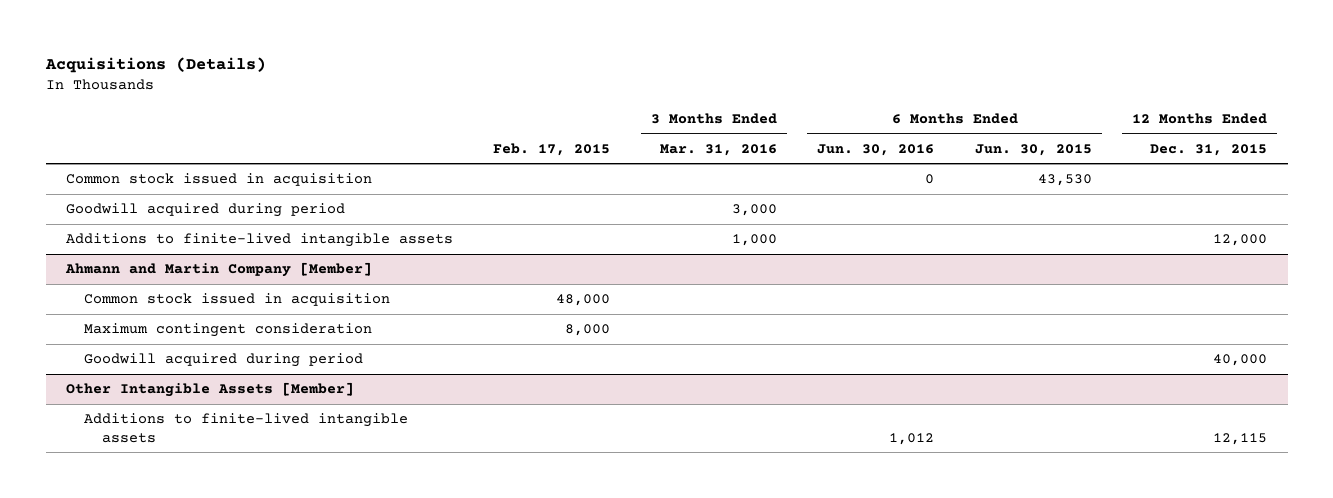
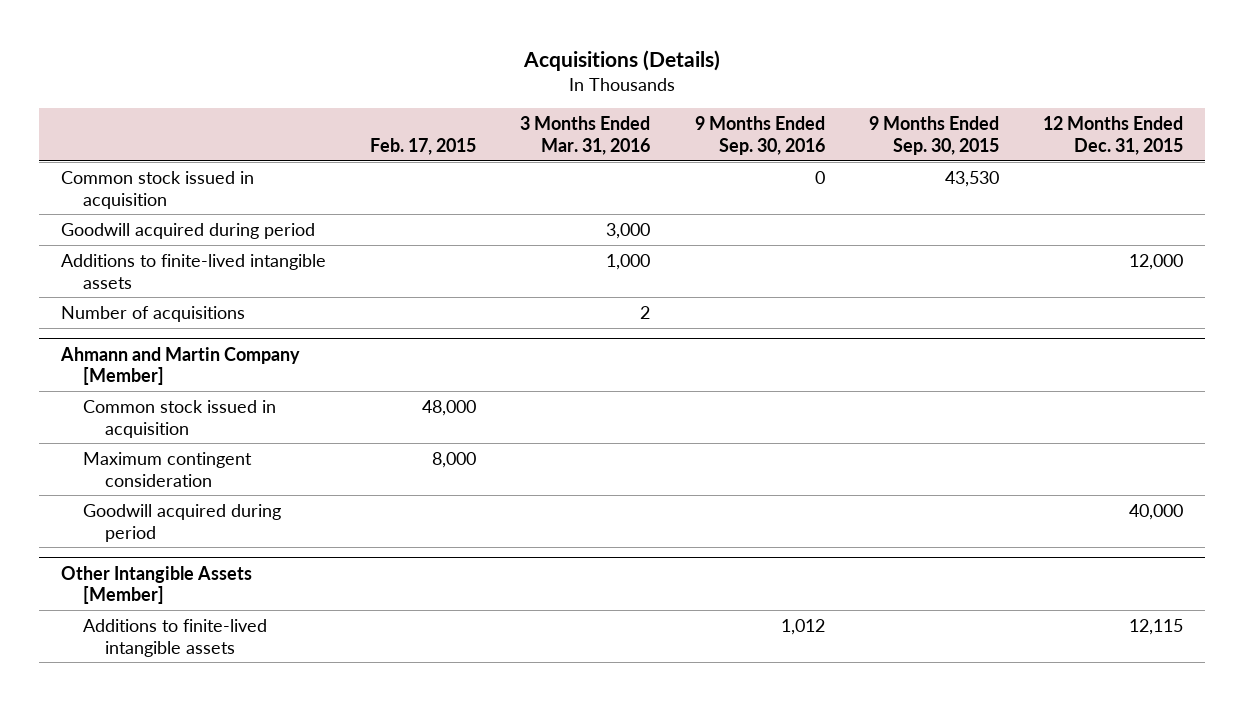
- | Feb. 17, 2015 | 3 Months Ended Mar. 31, 2016 | 6 Months Ended Jun. 30, 2016 | 6 Months Ended Jun. 30, 2015 | 12 Months Ended Dec. 31, 2015
+ | Feb. 17, 2015 | 3 Months Ended Mar. 31, 2016 | 9 Months Ended Sep. 30, 2016 | 9 Months Ended Sep. 30, 2015 | 12 Months Ended Dec. 31, 2015
+ Number of acquisitions | | 2 | | |

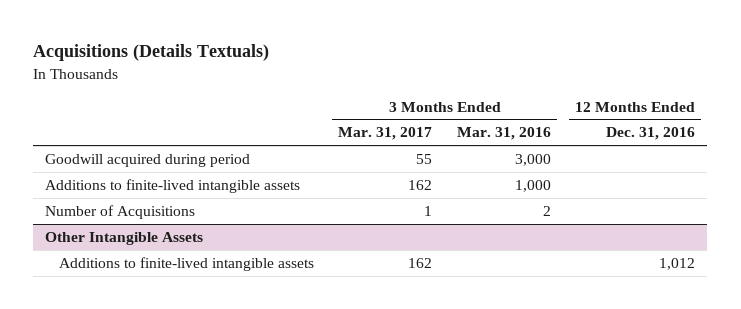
- Acquisitions (Details)
+ Acquisitions (Details Textuals)
- | Feb. 17, 2015 | 3 Months Ended Mar. 31, 2016 | 9 Months Ended Sep. 30, 2016 | 9 Months Ended Sep. 30, 2015 | 12 Months Ended Dec. 31, 2015
+ | 3 Months Ended Mar. 31, 2017 | 3 Months Ended Mar. 31, 2016 | 12 Months Ended Dec. 31, 2016
- Common stock issued in acquisition | | | 0 | 43,530 |
- Number of acquisitions | | 2 | | |
- Ahmann and Martin Company [Member]
- Common stock issued in acquisition | 48,000 | | | |
- Maximum contingent consideration | 8,000 | | | |
- Goodwill acquired during period | | | | | 40,000
- Other Intangible Assets [Member]
+ Number of Acquisitions | 1 | 2 |
+ Other Intangible Assets

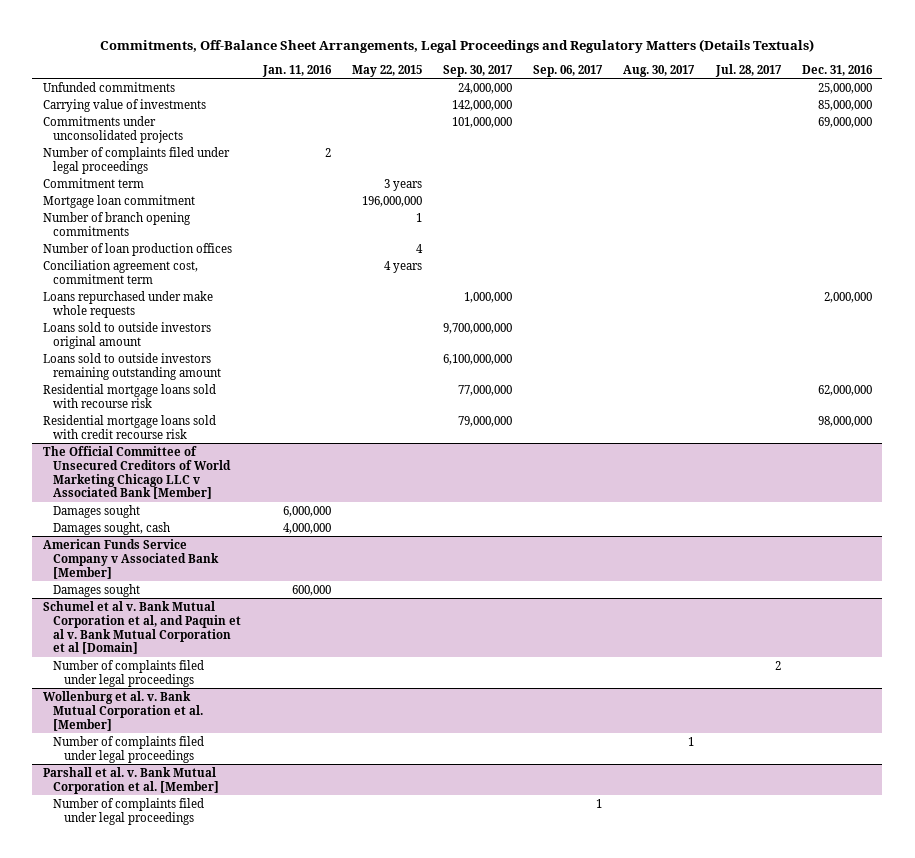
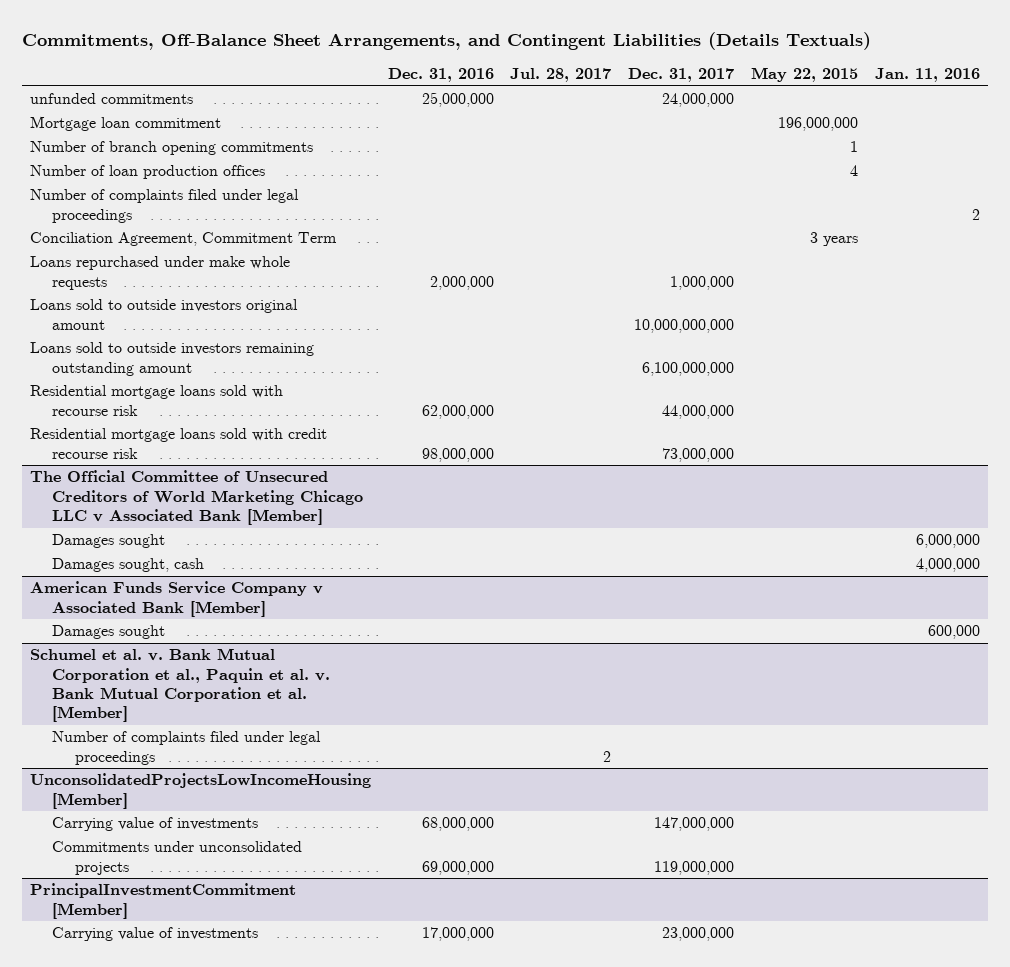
- Commitments, Off-Balance Sheet Arrangements, Legal Proceedings and Regulatory Matters (Details Textuals)
+ Commitments, Off-Balance Sheet Arrangements, and Contingent Liabilities (Details Textuals)
- | Jan. 11, 2016 | May 22, 2015 | Sep. 30, 2017 | Sep. 06, 2017 | Aug. 30, 2017 | Jul. 28, 2017 | Dec. 31, 2016
+ | Dec. 31, 2016 | Jul. 28, 2017 | Dec. 31, 2017 | May 22, 2015 | Jan. 11, 2016
- Unfunded commitments | | | 24,000,000 | | | | 25,000,000
- Carrying value of investments | | | 142,000,000 | | | | 85,000,000
- Commitments under unconsolidated projects | | | 101,000,000 | | | | 69,000,000
- Commitment term | | 3 years | | | | |
+ unfunded commitments | 25,000,000 | | 24,000,000 | |
- Conciliation agreement cost, commitment term | | 4 years | | | | |
moved down: Number of complaints filed under legal proceedings | | | | | 2
+ Conciliation Agreement, Commitment Term | | | | 3 years |
- Schumel et al v. Bank Mutual Corporation et al, and Paquin et al v. Bank Mutual Corporation et al [Domain]
+ Schumel et al. v. Bank Mutual Corporation et al., Paquin et al. v. Bank Mutual Corporation et al. [Member]
- Wollenburg et al. v. Bank Mutual Corporation et al. [Member]
- Number of complaints filed under legal proceedings | | | | | 1 | |
- Parshall et al. v. Bank Mutual Corporation et al. [Member]
- Number of complaints filed under legal proceedings | | | | 1 | | |
+ UnconsolidatedProjectsLowIncomeHousing [Member]
+ Carrying value of investments | 68,000,000 | | 147,000,000 | |
+ Commitments under unconsolidated projects | 69,000,000 | | 119,000,000 | |
+ PrincipalInvestmentCommitment [Member]
+ Carrying value of investments | 17,000,000 | | 23,000,000 | |

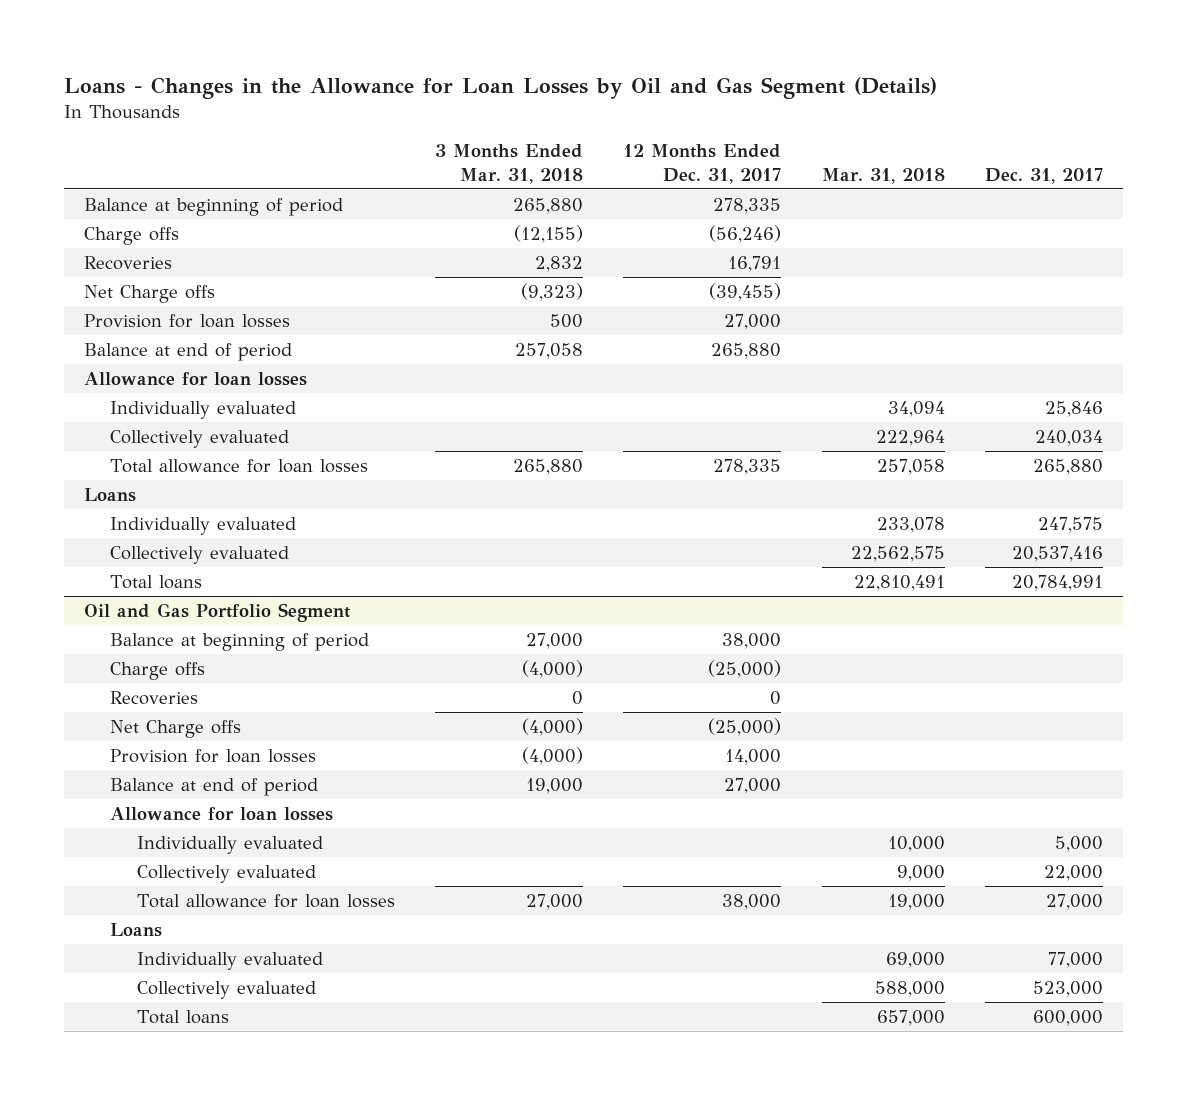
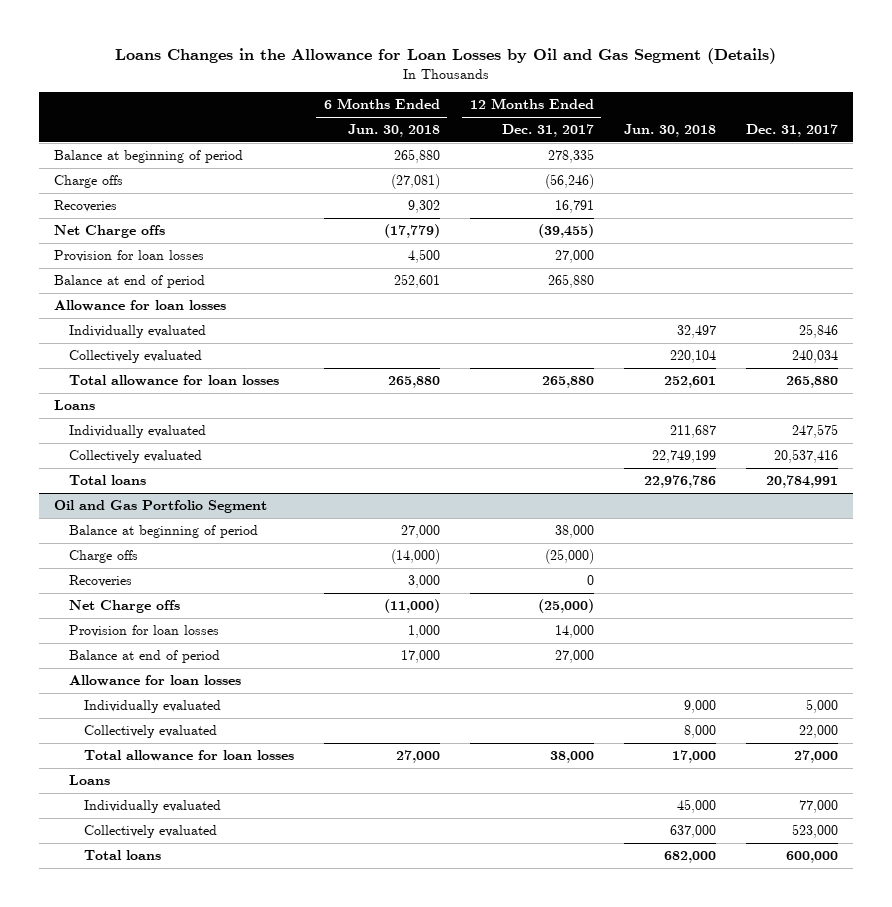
- Loans - Changes in the Allowance for Loan Losses by Oil and Gas Segment (Details)
+ Loans Changes in the Allowance for Loan Losses by Oil and Gas Segment (Details)
- | 3 Months Ended Mar. 31, 2018 | 12 Months Ended Dec. 31, 2017 | Mar. 31, 2018 | Dec. 31, 2017
+ | 6 Months Ended Jun. 30, 2018 | 12 Months Ended Dec. 31, 2017 | Jun. 30, 2018 | Dec. 31, 2017
- Total allowance for loan losses | 265,880 | 278,335 | 257,058 | 265,880
+ Total allowance for loan losses | 265,880 | 265,880 | 252,601 | 265,880

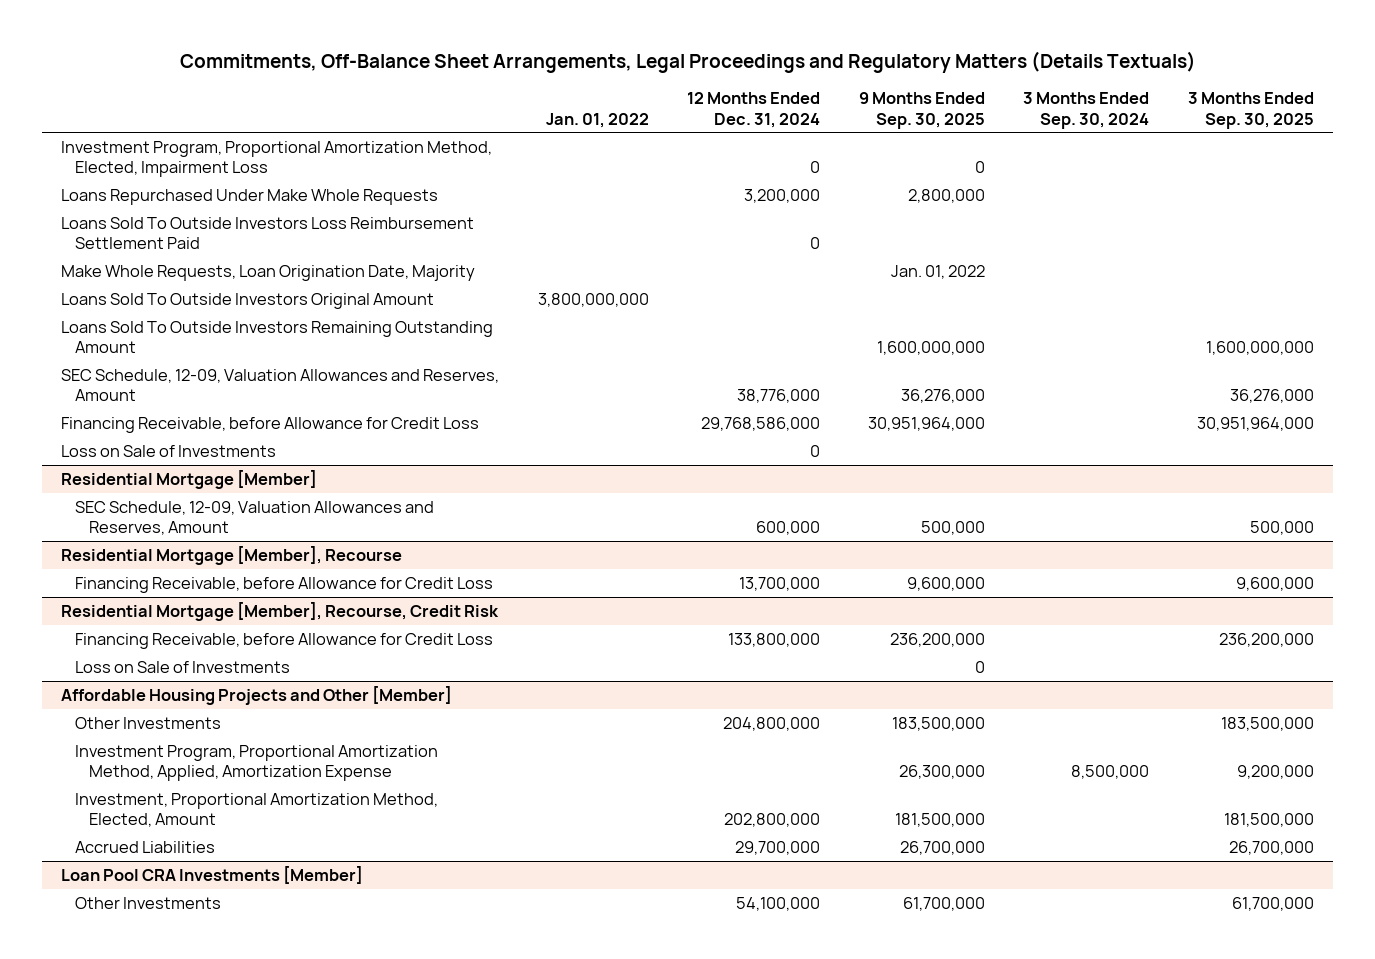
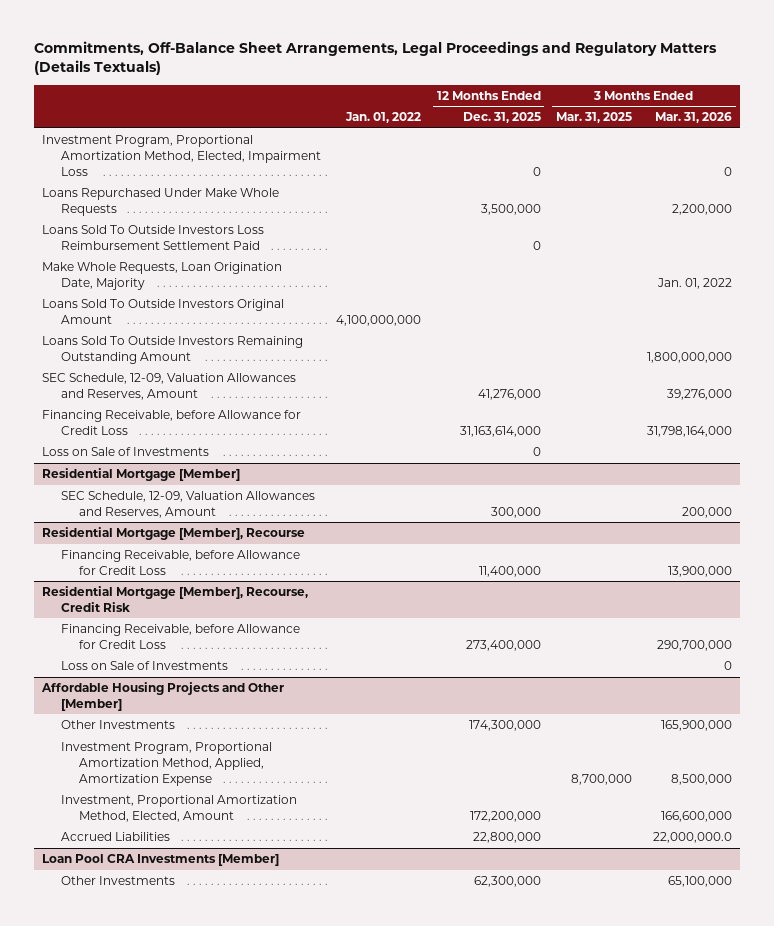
- | Jan. 01, 2022 | 12 Months Ended Dec. 31, 2024 | 9 Months Ended Sep. 30, 2025 | 3 Months Ended Sep. 30, 2024 | 3 Months Ended Sep. 30, 2025
+ | Jan. 01, 2022 | 12 Months Ended Dec. 31, 2025 | 3 Months Ended Mar. 31, 2025 | 3 Months Ended Mar. 31, 2026
- Loans Sold To Outside Investors Original Amount | 3,800,000,000 | | | |
+ Loans Sold To Outside Investors Original Amount | 4,100,000,000 | | |

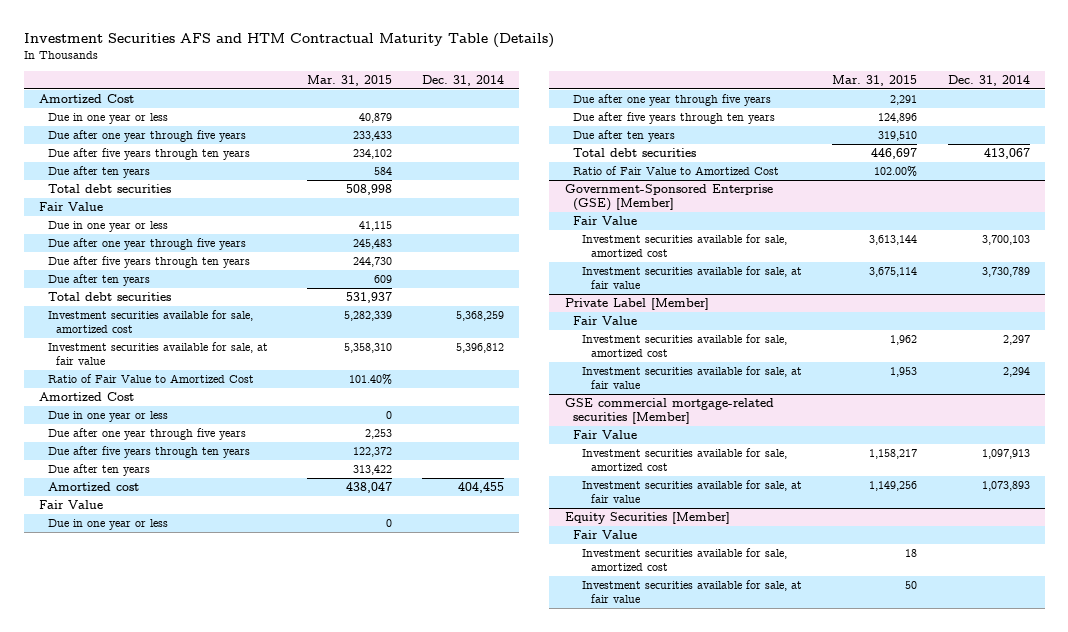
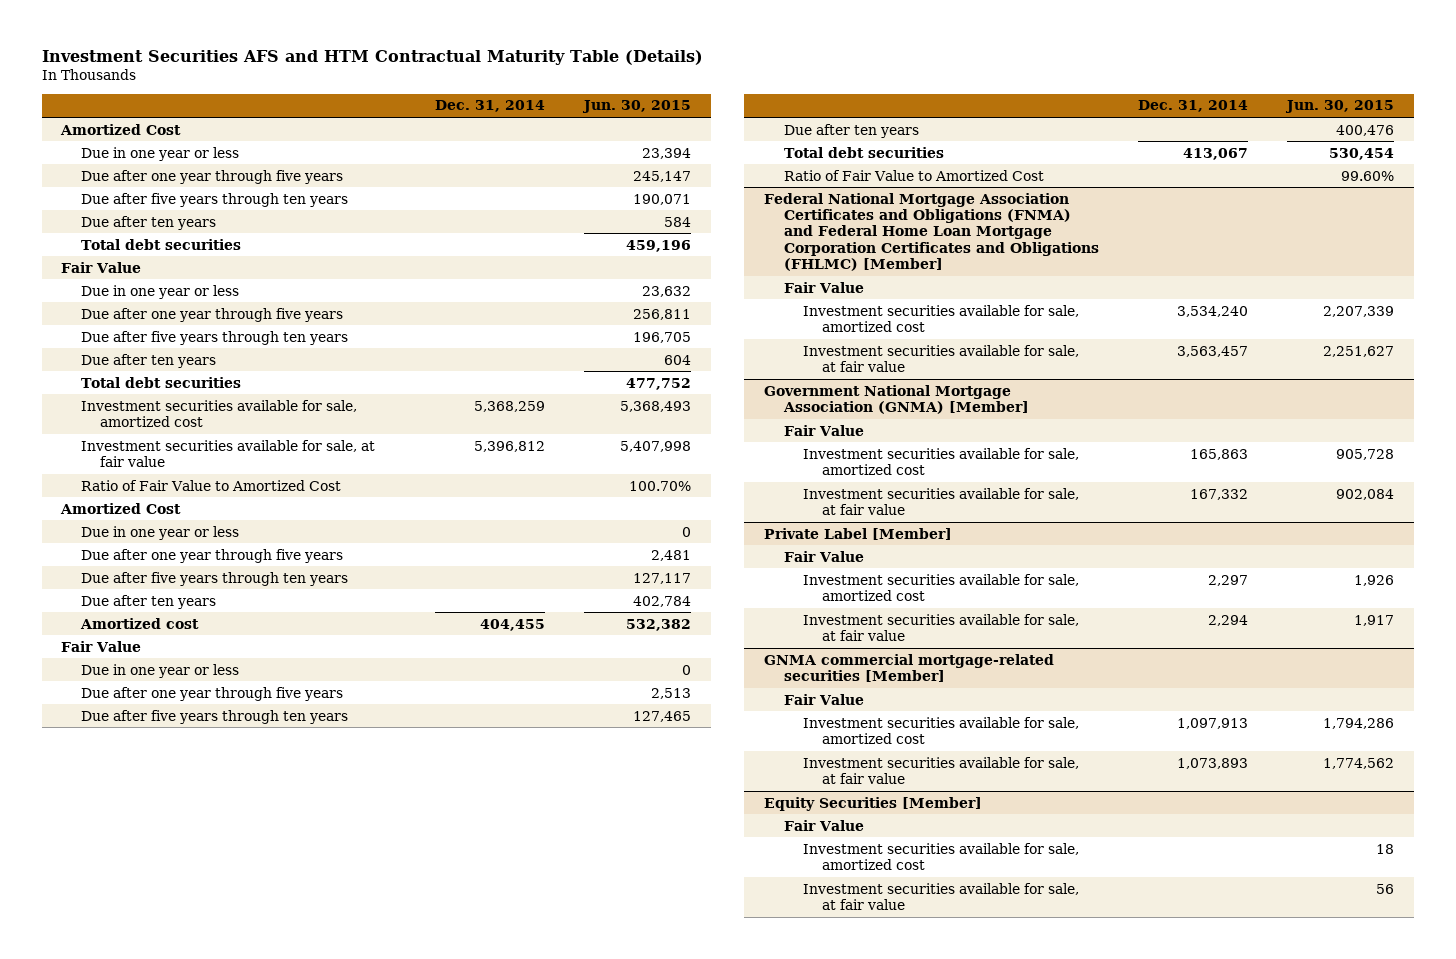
- | Mar. 31, 2015 | Dec. 31, 2014
+ | Dec. 31, 2014 | Jun. 30, 2015
- Government-Sponsored Enterprise (GSE) [Member]
+ Federal National Mortgage Association Certificates and Obligations (FNMA) and Federal Home Loan Mortgage Corporation Certificates and Obligations (FHLMC) [Member]
+ Fair Value
+ Investment securities available for sale, amortized cost | 3,534,240 | 2,207,339
+ Investment securities available for sale, at fair value | 3,563,457 | 2,251,627
+ Government National Mortgage Association (GNMA) [Member]
- Investment securities available for sale, amortized cost | 3,613,144 | 3,700,103
- Investment securities available for sale, at fair value | 3,675,114 | 3,730,789
+ Investment securities available for sale, amortized cost | 165,863 | 905,728
+ Investment securities available for sale, at fair value | 167,332 | 902,084
- GSE commercial mortgage-related securities [Member]
+ GNMA commercial mortgage-related securities [Member]

